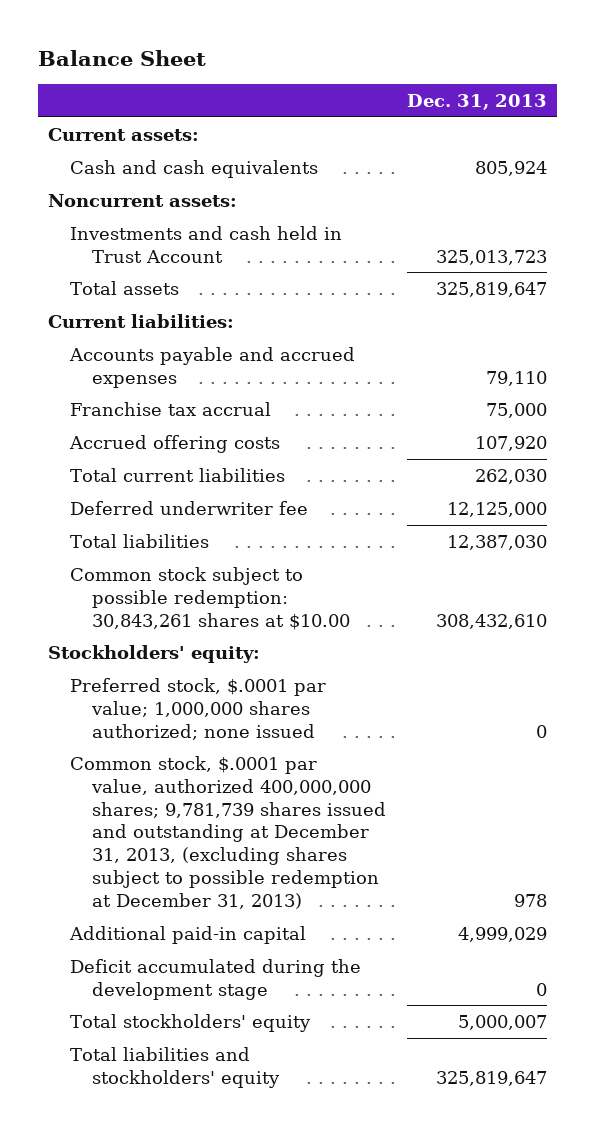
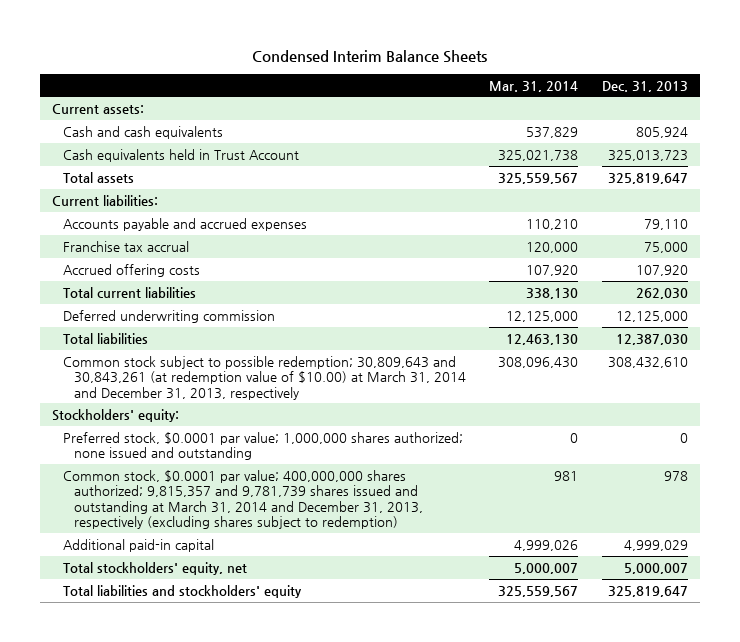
- Balance Sheet
+ Condensed Interim Balance Sheets
- | Dec. 31, 2013
+ | Mar. 31, 2014 | Dec. 31, 2013
- Noncurrent assets:
- Investments and cash held in Trust Account | 325,013,723
+ Cash equivalents held in Trust Account | 325,021,738 | 325,013,723
- Deferred underwriter fee | 12,125,000
+ Deferred underwriting commission | 12,125,000 | 12,125,000
- Common stock subject to possible redemption: 30,843,261 shares at $10.00 | 308,432,610
+ Common stock subject to possible redemption; 30,809,643 and 30,843,261 (at redemption value of $10.00) at March 31, 2014 and December 31, 2013, respectively | 308,096,430 | 308,432,610
- Preferred stock, $.0001 par value; 1,000,000 shares authorized; none issued | 0
- Common stock, $.0001 par value, authorized 400,000,000 shares; 9,781,739 shares issued and outstanding at December 31, 2013, (excluding shares subject to possible redemption at December 31, 2013) | 978
+ Preferred stock, $0.0001 par value; 1,000,000 shares authorized; none issued and outstanding | 0 | 0
+ Common stock, $0.0001 par value; 400,000,000 shares authorized; 9,815,357 and 9,781,739 shares issued and outstanding at March 31, 2014 and December 31, 2013, respectively (excluding shares subject to redemption) | 981 | 978
- Deficit accumulated during the development stage | 0
- Total stockholders' equity | 5,000,007
+ Total stockholders' equity, net | 5,000,007 | 5,000,007

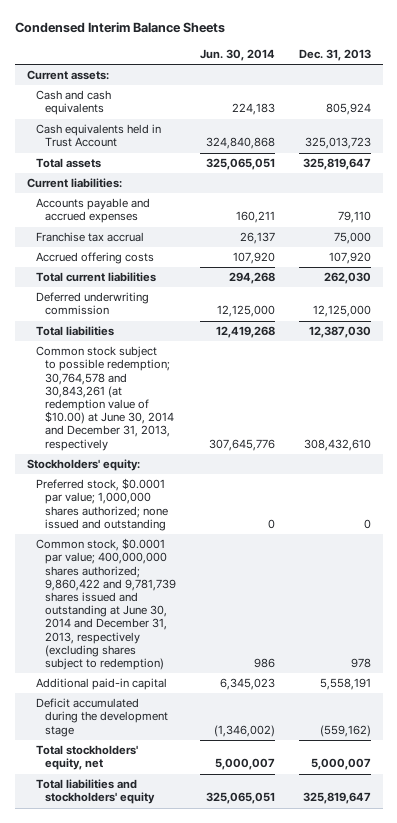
- | Mar. 31, 2014 | Dec. 31, 2013
+ | Jun. 30, 2014 | Dec. 31, 2013
- Common stock subject to possible redemption; 30,809,643 and 30,843,261 (at redemption value of $10.00) at March 31, 2014 and December 31, 2013, respectively | 308,096,430 | 308,432,610
+ Common stock subject to possible redemption; 30,764,578 and 30,843,261 (at redemption value of $10.00) at June 30, 2014 and December 31, 2013, respectively | 307,645,776 | 308,432,610
- Common stock, $0.0001 par value; 400,000,000 shares authorized; 9,815,357 and 9,781,739 shares issued and outstanding at March 31, 2014 and December 31, 2013, respectively (excluding shares subject to redemption) | 981 | 978
- Additional paid-in capital | 4,999,026 | 4,999,029
+ Common stock, $0.0001 par value; 400,000,000 shares authorized; 9,860,422 and 9,781,739 shares issued and outstanding at June 30, 2014 and December 31, 2013, respectively (excluding shares subject to redemption) | 986 | 978
+ Additional paid-in capital | 6,345,023 | 5,558,191
+ Deficit accumulated during the development stage | (1,346,002) | (559,162)

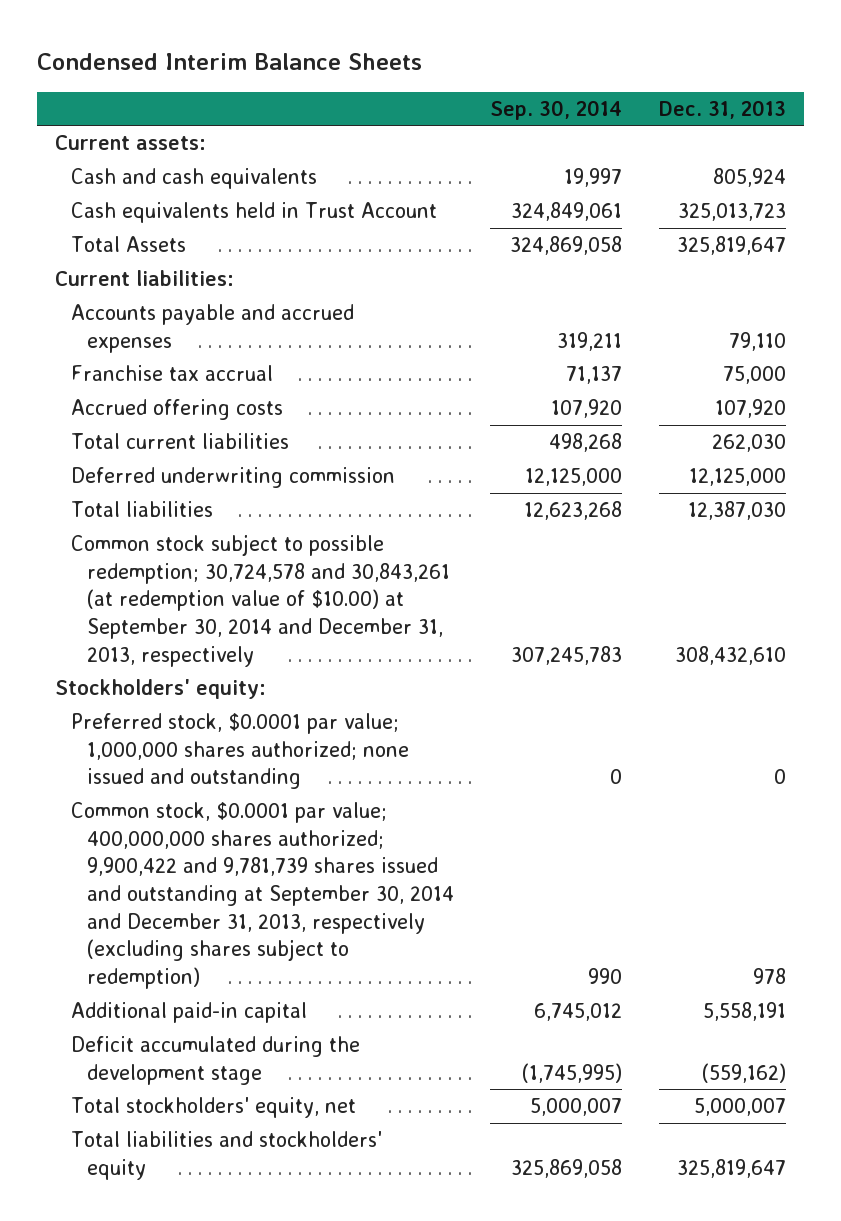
- | Jun. 30, 2014 | Dec. 31, 2013
+ | Sep. 30, 2014 | Dec. 31, 2013
- Total assets | 325,065,051 | 325,819,647
+ Total Assets | 324,869,058 | 325,819,647
- Common stock subject to possible redemption; 30,764,578 and 30,843,261 (at redemption value of $10.00) at June 30, 2014 and December 31, 2013, respectively | 307,645,776 | 308,432,610
+ Common stock subject to possible redemption; 30,724,578 and 30,843,261 (at redemption value of $10.00) at September 30, 2014 and December 31, 2013, respectively | 307,245,783 | 308,432,610
- Common stock, $0.0001 par value; 400,000,000 shares authorized; 9,860,422 and 9,781,739 shares issued and outstanding at June 30, 2014 and December 31, 2013, respectively (excluding shares subject to redemption) | 986 | 978
+ Common stock, $0.0001 par value; 400,000,000 shares authorized; 9,900,422 and 9,781,739 shares issued and outstanding at September 30, 2014 and December 31, 2013, respectively (excluding shares subject to redemption) | 990 | 978

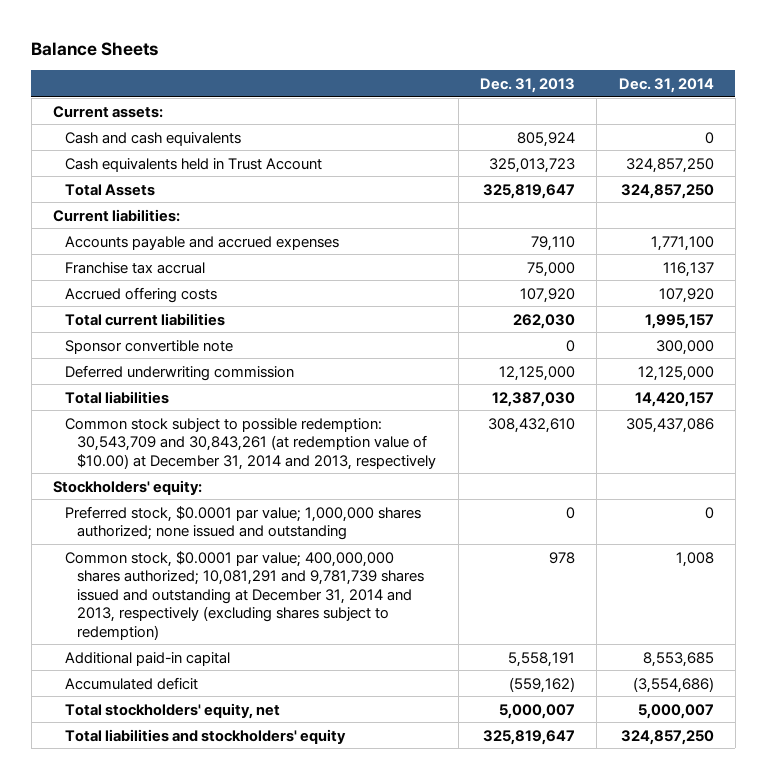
- Condensed Interim Balance Sheets
+ Balance Sheets
- | Sep. 30, 2014 | Dec. 31, 2013
+ | Dec. 31, 2013 | Dec. 31, 2014
+ Sponsor convertible note | 0 | 300,000
- Common stock subject to possible redemption; 30,724,578 and 30,843,261 (at redemption value of $10.00) at September 30, 2014 and December 31, 2013, respectively | 307,245,783 | 308,432,610
+ Common stock subject to possible redemption: 30,543,709 and 30,843,261 (at redemption value of $10.00) at December 31, 2014 and 2013, respectively | 308,432,610 | 305,437,086
- Common stock, $0.0001 par value; 400,000,000 shares authorized; 9,900,422 and 9,781,739 shares issued and outstanding at September 30, 2014 and December 31, 2013, respectively (excluding shares subject to redemption) | 990 | 978
+ Common stock, $0.0001 par value; 400,000,000 shares authorized; 10,081,291 and 9,781,739 shares issued and outstanding at December 31, 2014 and 2013, respectively (excluding shares subject to redemption) | 978 | 1,008
- Deficit accumulated during the development stage | (1,745,995) | (559,162)
+ Accumulated deficit | (559,162) | (3,554,686)

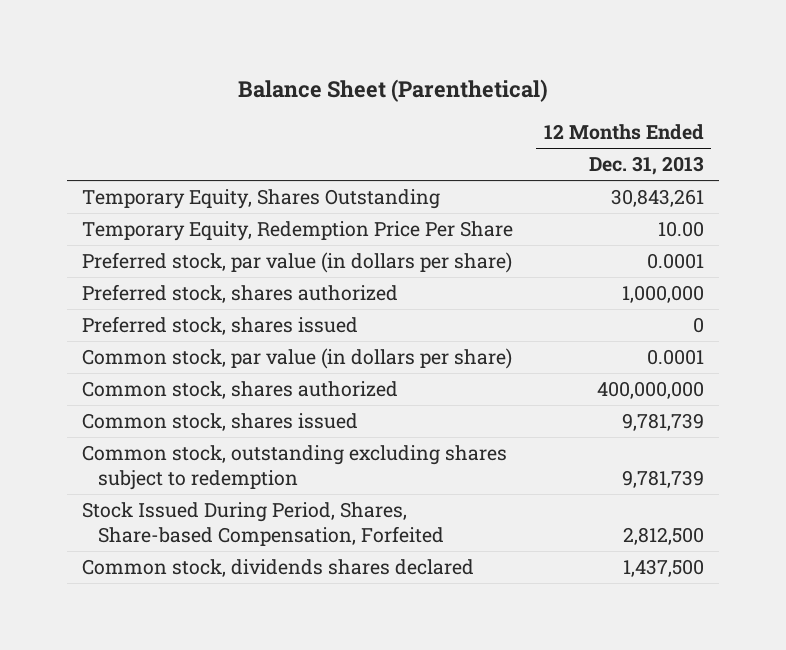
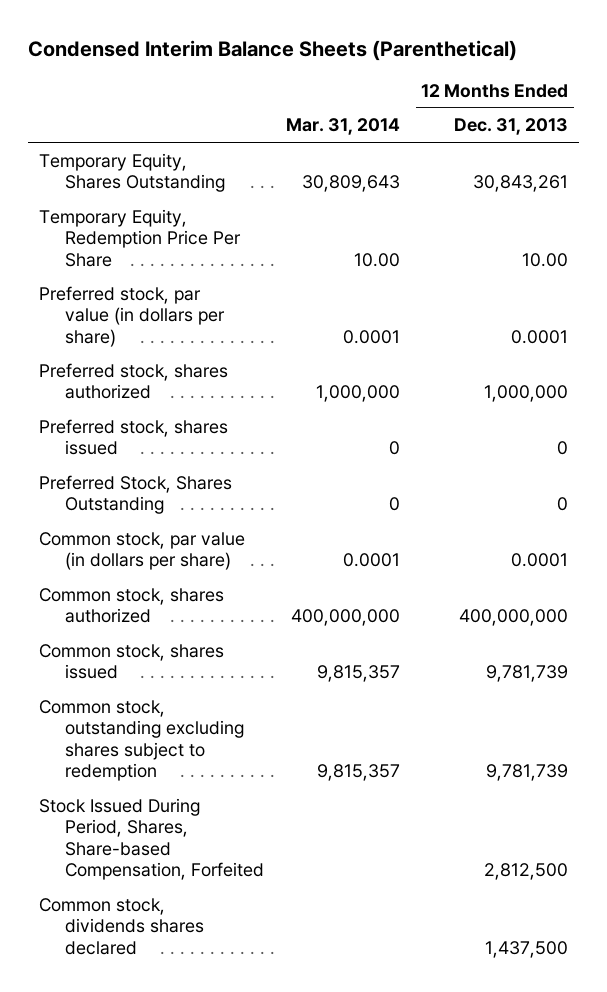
- Balance Sheet (Parenthetical)
+ Condensed Interim Balance Sheets (Parenthetical)
- | 12 Months Ended Dec. 31, 2013
+ | Mar. 31, 2014 | 12 Months Ended Dec. 31, 2013
+ Preferred Stock, Shares Outstanding | 0 | 0

